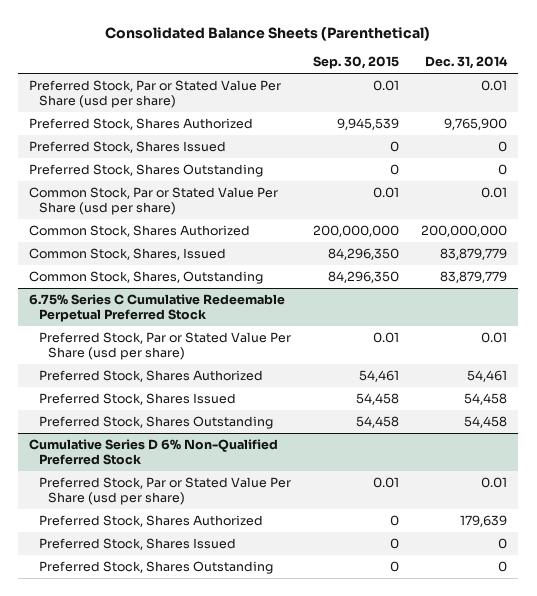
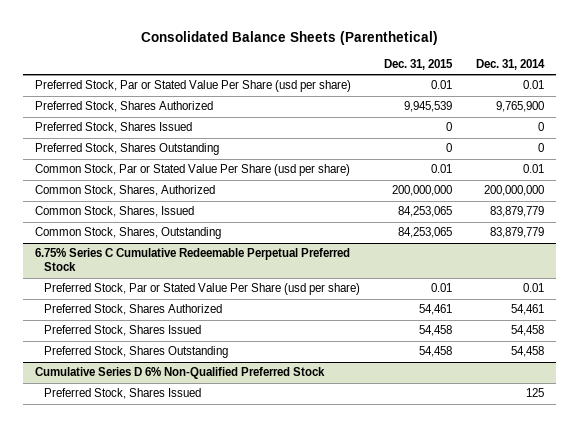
- | Sep. 30, 2015 | Dec. 31, 2014
+ | Dec. 31, 2015 | Dec. 31, 2014
- Common Stock, Shares Authorized | 200,000,000 | 200,000,000
+ Common Stock, Shares, Authorized | 200,000,000 | 200,000,000
@ Cumulative Series D 6% Non-Qualified Preferred Stock
- Preferred Stock, Par or Stated Value Per Share (usd per share) | 0.01 | 0.01
- Preferred Stock, Shares Authorized | 0 | 179,639
- Preferred Stock, Shares Issued | 0 | 0
- Preferred Stock, Shares Outstanding | 0 | 0
+ Preferred Stock, Shares Issued | | 125

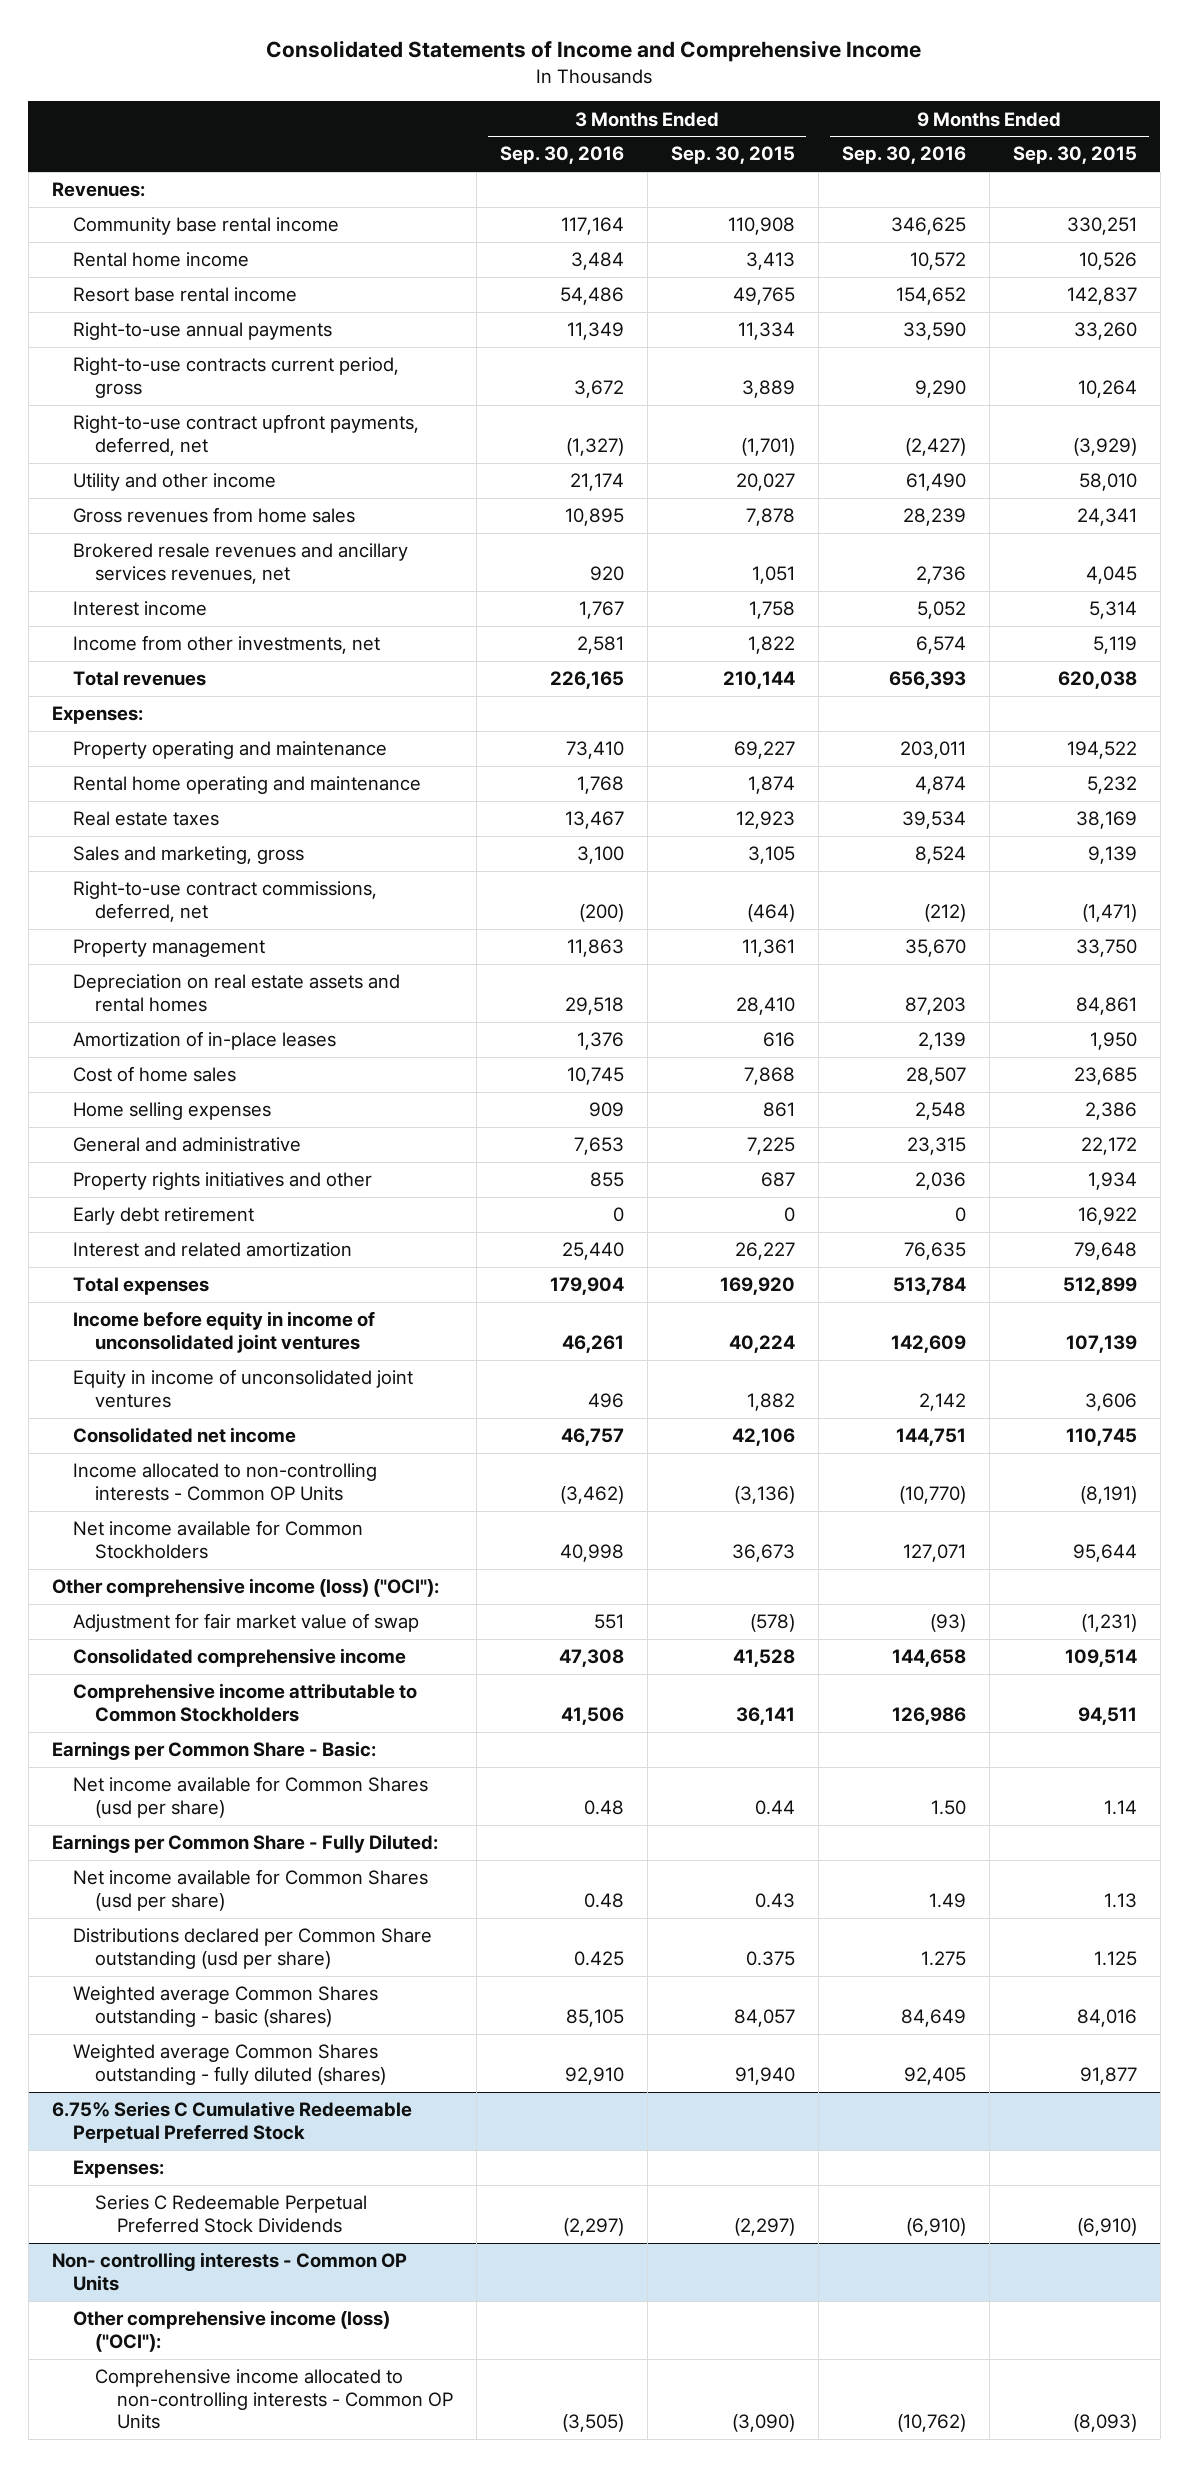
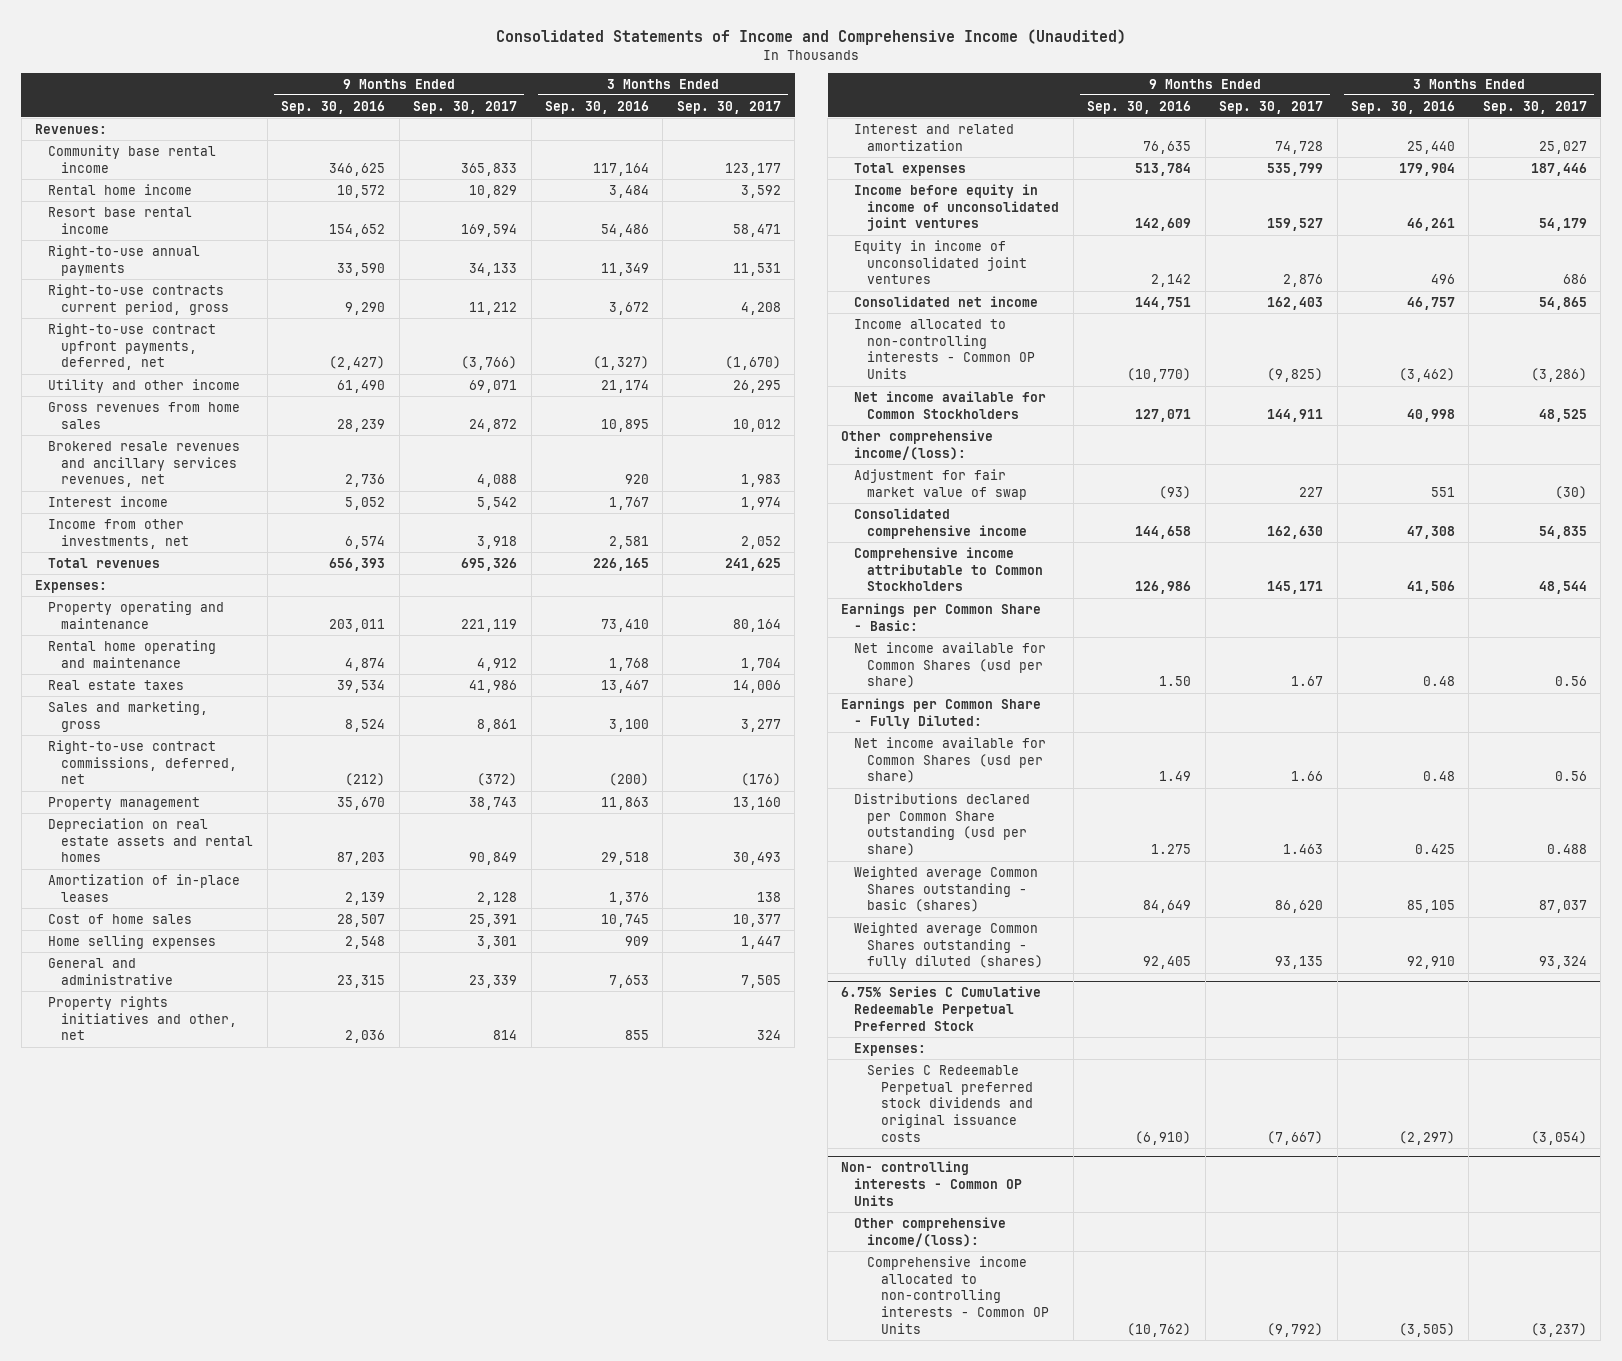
- Consolidated Statements of Income and Comprehensive Income
+ Consolidated Statements of Income and Comprehensive Income (Unaudited)
- | 3 Months Ended Sep. 30, 2016 | 3 Months Ended Sep. 30, 2015 | 9 Months Ended Sep. 30, 2016 | 9 Months Ended Sep. 30, 2015
+ | 9 Months Ended Sep. 30, 2016 | 9 Months Ended Sep. 30, 2017 | 3 Months Ended Sep. 30, 2016 | 3 Months Ended Sep. 30, 2017
- Property rights initiatives and other | 855 | 687 | 2,036 | 1,934
- Early debt retirement | 0 | 0 | 0 | 16,922
+ Property rights initiatives and other, net | 2,036 | 814 | 855 | 324
- Other comprehensive income (loss) ("OCI"):
+ Other comprehensive income/(loss):
@ 6.75% Series C Cumulative Redeemable Perpetual Preferred Stock
- Series C Redeemable Perpetual Preferred Stock Dividends | (2,297) | (2,297) | (6,910) | (6,910)
+ Series C Redeemable Perpetual preferred stock dividends and original issuance costs | (6,910) | (7,667) | (2,297) | (3,054)
@ Non- controlling interests - Common OP Units
- Other comprehensive income (loss) ("OCI"):
+ Other comprehensive income/(loss):

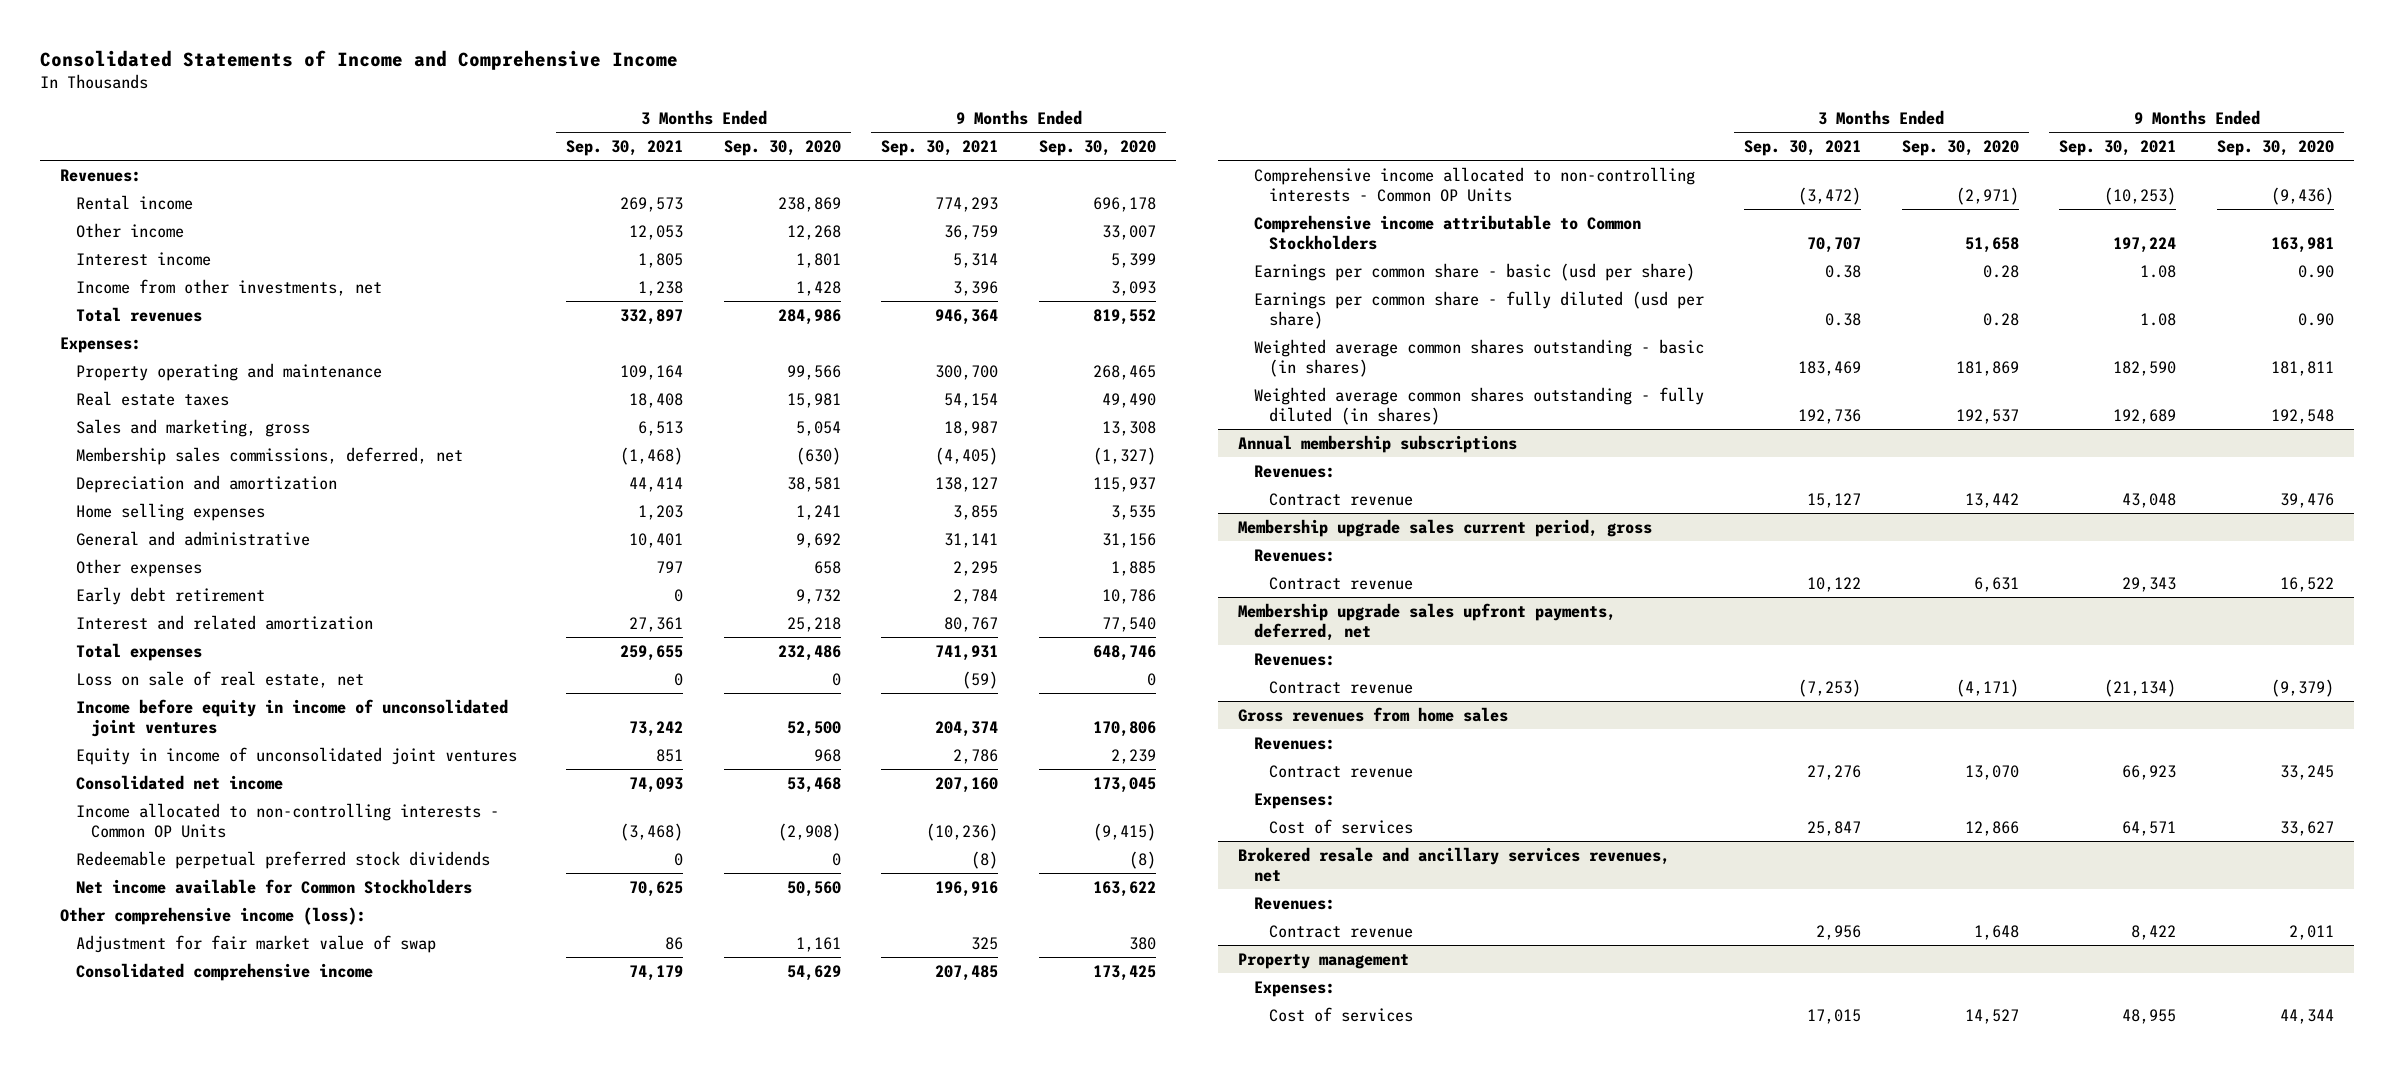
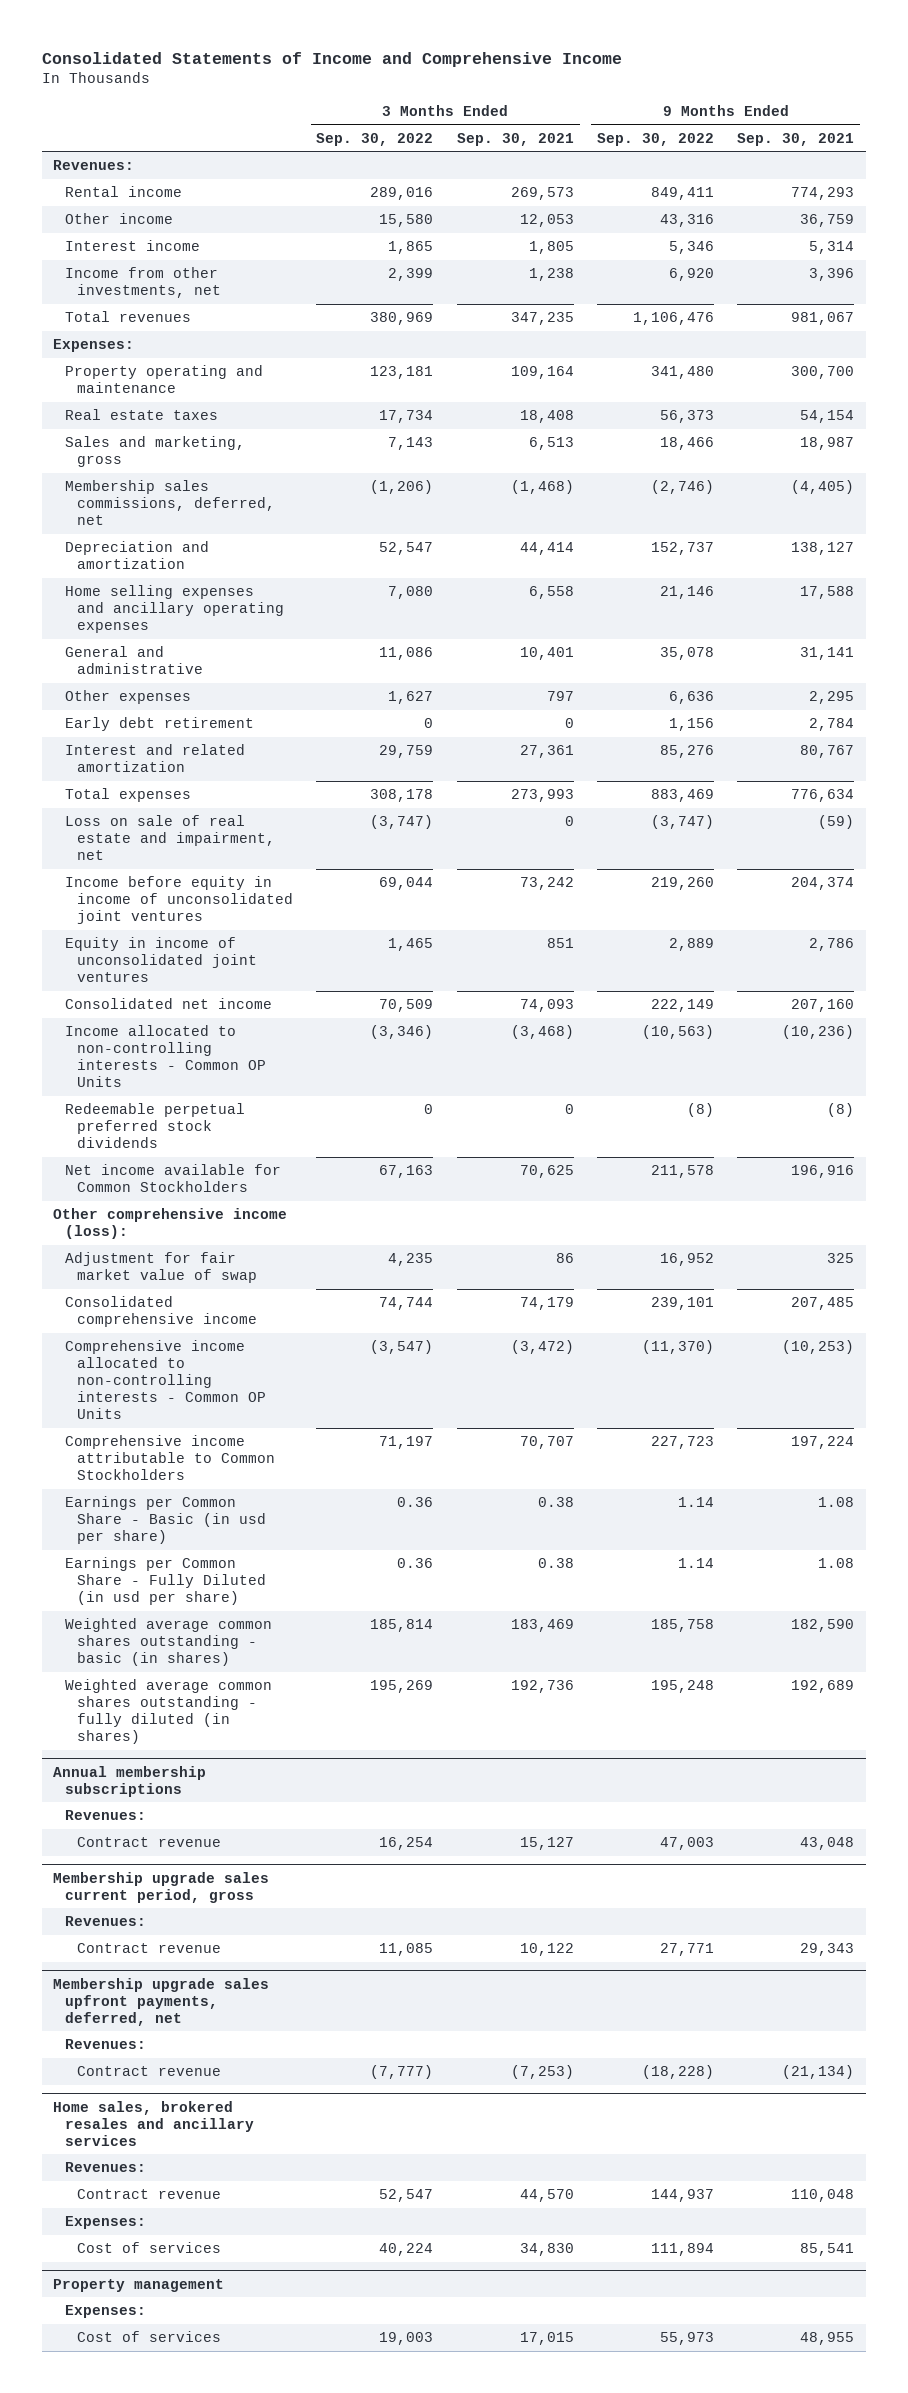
- | 3 Months Ended Sep. 30, 2021 | 3 Months Ended Sep. 30, 2020 | 9 Months Ended Sep. 30, 2021 | 9 Months Ended Sep. 30, 2020
+ | 3 Months Ended Sep. 30, 2022 | 3 Months Ended Sep. 30, 2021 | 9 Months Ended Sep. 30, 2022 | 9 Months Ended Sep. 30, 2021
- Total revenues | 332,897 | 284,986 | 946,364 | 819,552
+ Total revenues | 380,969 | 347,235 | 1,106,476 | 981,067
- Home selling expenses | 1,203 | 1,241 | 3,855 | 3,535
+ Home selling expenses and ancillary operating expenses | 7,080 | 6,558 | 21,146 | 17,588
- Total expenses | 259,655 | 232,486 | 741,931 | 648,746
- Loss on sale of real estate, net | 0 | 0 | (59) | 0
+ Total expenses | 308,178 | 273,993 | 883,469 | 776,634
+ Loss on sale of real estate and impairment, net | (3,747) | 0 | (3,747) | (59)
- Earnings per common share - basic (usd per share) | 0.38 | 0.28 | 1.08 | 0.90
- Earnings per common share - fully diluted (usd per share) | 0.38 | 0.28 | 1.08 | 0.90
+ Earnings per Common Share - Basic (in usd per share) | 0.36 | 0.38 | 1.14 | 1.08
+ Earnings per Common Share - Fully Diluted (in usd per share) | 0.36 | 0.38 | 1.14 | 1.08
- Gross revenues from home sales
+ Home sales, brokered resales and ancillary services
- Contract revenue | 27,276 | 13,070 | 66,923 | 33,245
+ Contract revenue | 52,547 | 44,570 | 144,937 | 110,048
- Cost of services | 25,847 | 12,866 | 64,571 | 33,627
- Brokered resale and ancillary services revenues, net
- Revenues:
- Contract revenue | 2,956 | 1,648 | 8,422 | 2,011
+ Cost of services | 40,224 | 34,830 | 111,894 | 85,541

